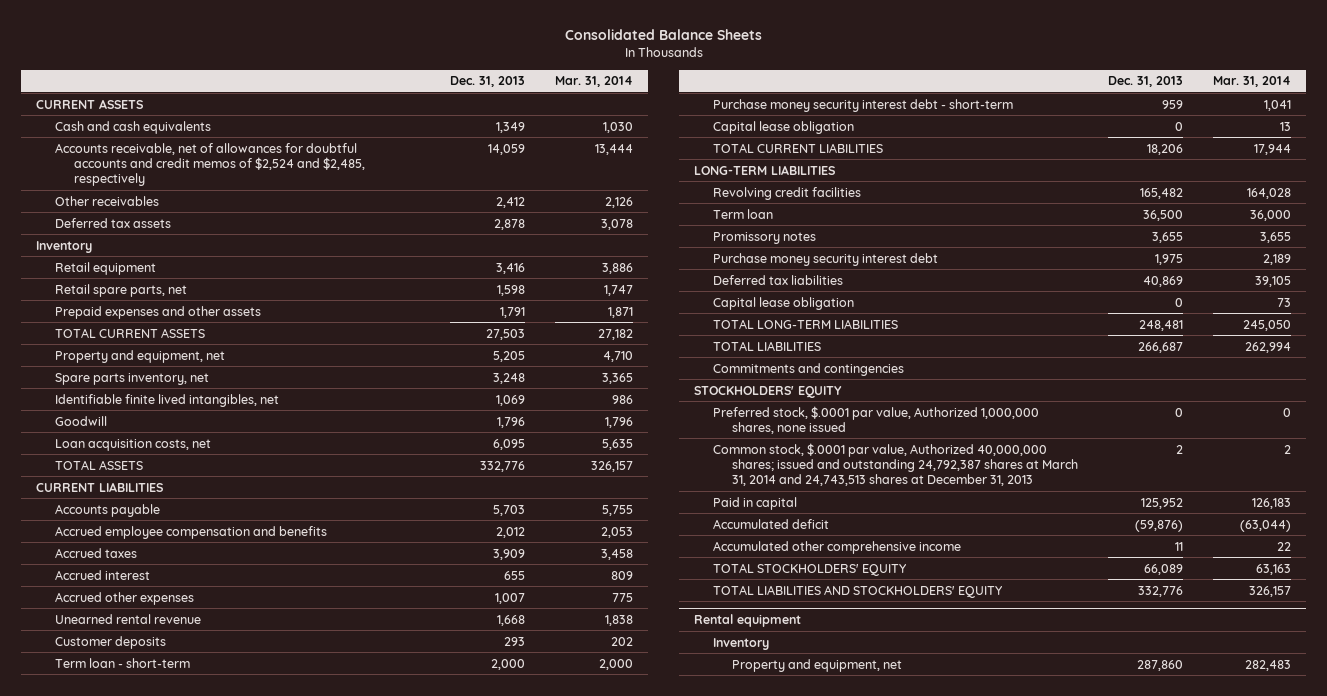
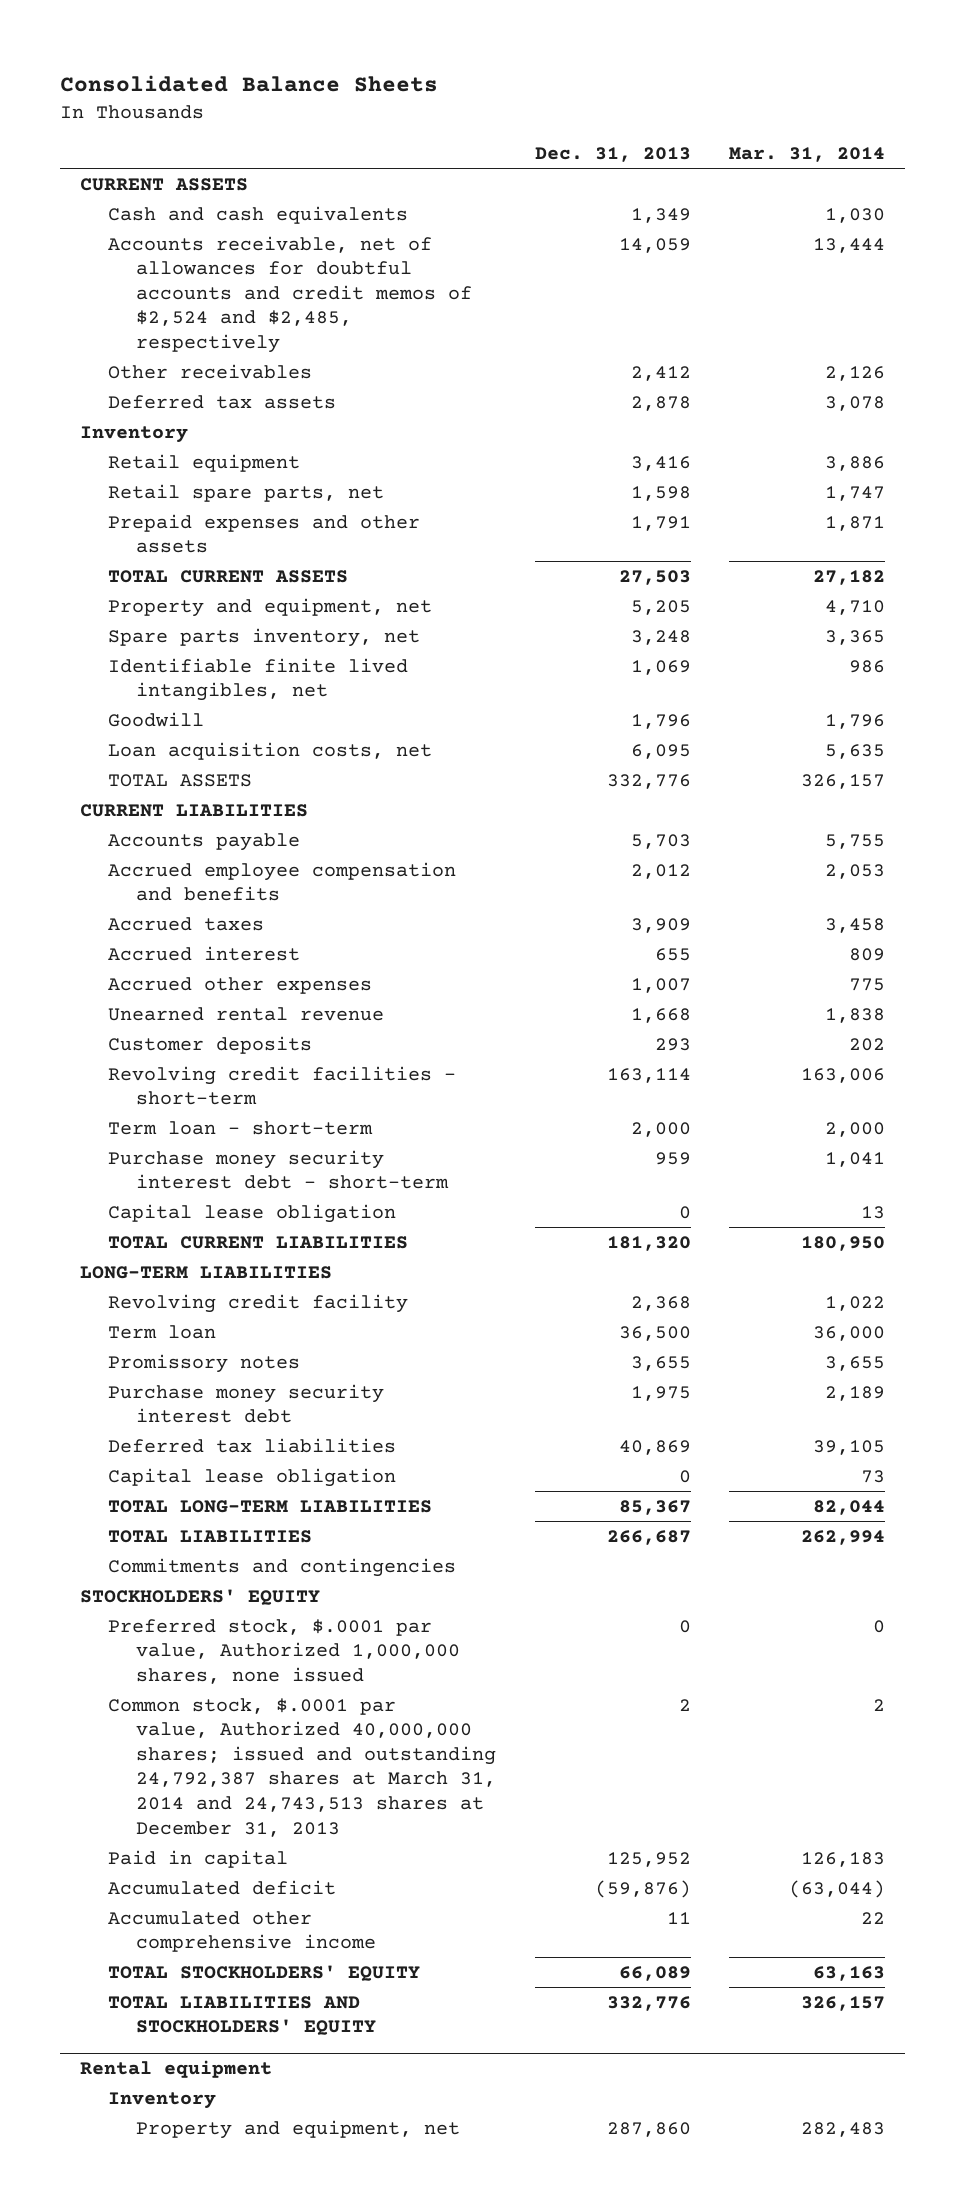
+ Revolving credit facilities - short-term | 163,114 | 163,006
- TOTAL CURRENT LIABILITIES | 18,206 | 17,944
+ TOTAL CURRENT LIABILITIES | 181,320 | 180,950
- Revolving credit facilities | 165,482 | 164,028
+ Revolving credit facility | 2,368 | 1,022
- TOTAL LONG-TERM LIABILITIES | 248,481 | 245,050
+ TOTAL LONG-TERM LIABILITIES | 85,367 | 82,044

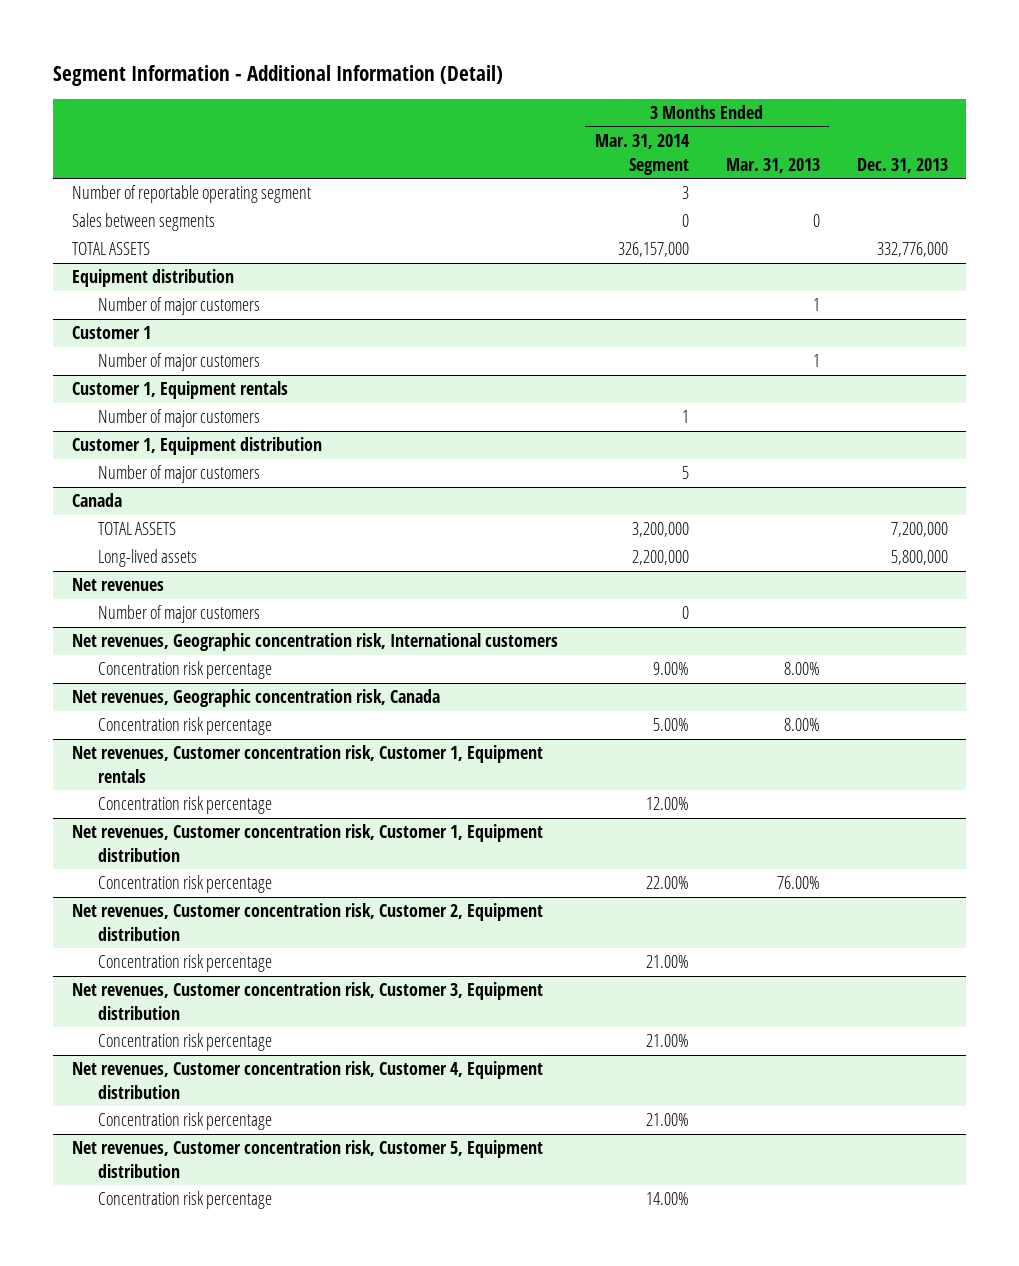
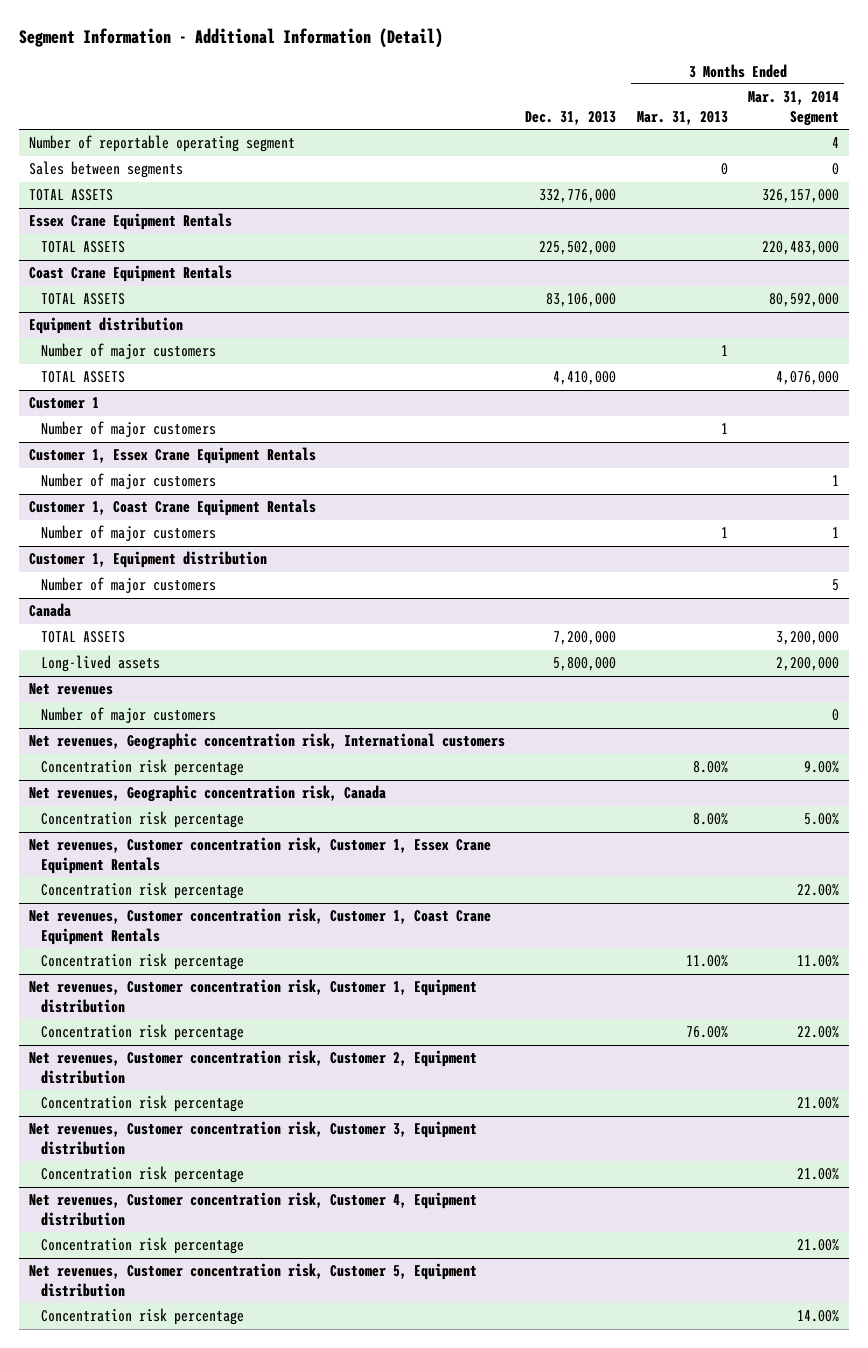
- | 3 Months Ended Mar. 31, 2014 Segment | 3 Months Ended Mar. 31, 2013 | Dec. 31, 2013
+ | Dec. 31, 2013 | 3 Months Ended Mar. 31, 2013 | 3 Months Ended Mar. 31, 2014 Segment
- Number of reportable operating segment | 3 | |
+ Number of reportable operating segment | | | 4
+ Essex Crane Equipment Rentals
+ TOTAL ASSETS | 225,502,000 | | 220,483,000
+ Coast Crane Equipment Rentals
+ TOTAL ASSETS | 83,106,000 | | 80,592,000
@ Equipment distribution
+ TOTAL ASSETS | 4,410,000 | | 4,076,000
- Customer 1, Equipment rentals
+ Customer 1, Essex Crane Equipment Rentals
+ Customer 1, Coast Crane Equipment Rentals
+ Number of major customers | | 1 | 1
- Net revenues, Customer concentration risk, Customer 1, Equipment rentals
- Concentration risk percentage | 12.00% | |
+ Net revenues, Customer concentration risk, Customer 1, Essex Crane Equipment Rentals
+ Concentration risk percentage | | | 22.00%
+ Net revenues, Customer concentration risk, Customer 1, Coast Crane Equipment Rentals
+ Concentration risk percentage | | 11.00% | 11.00%

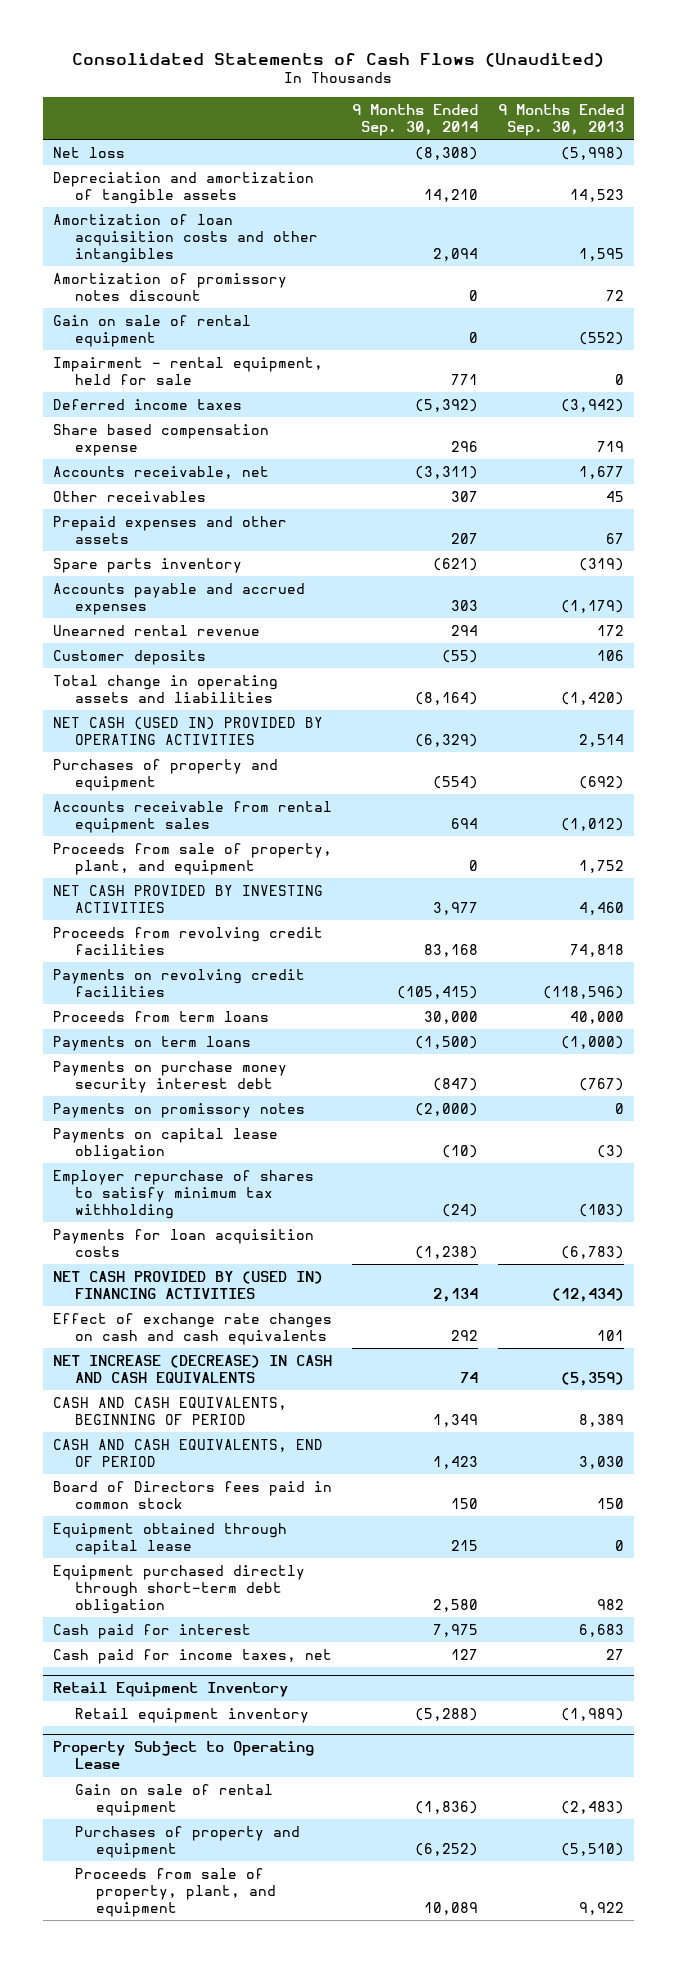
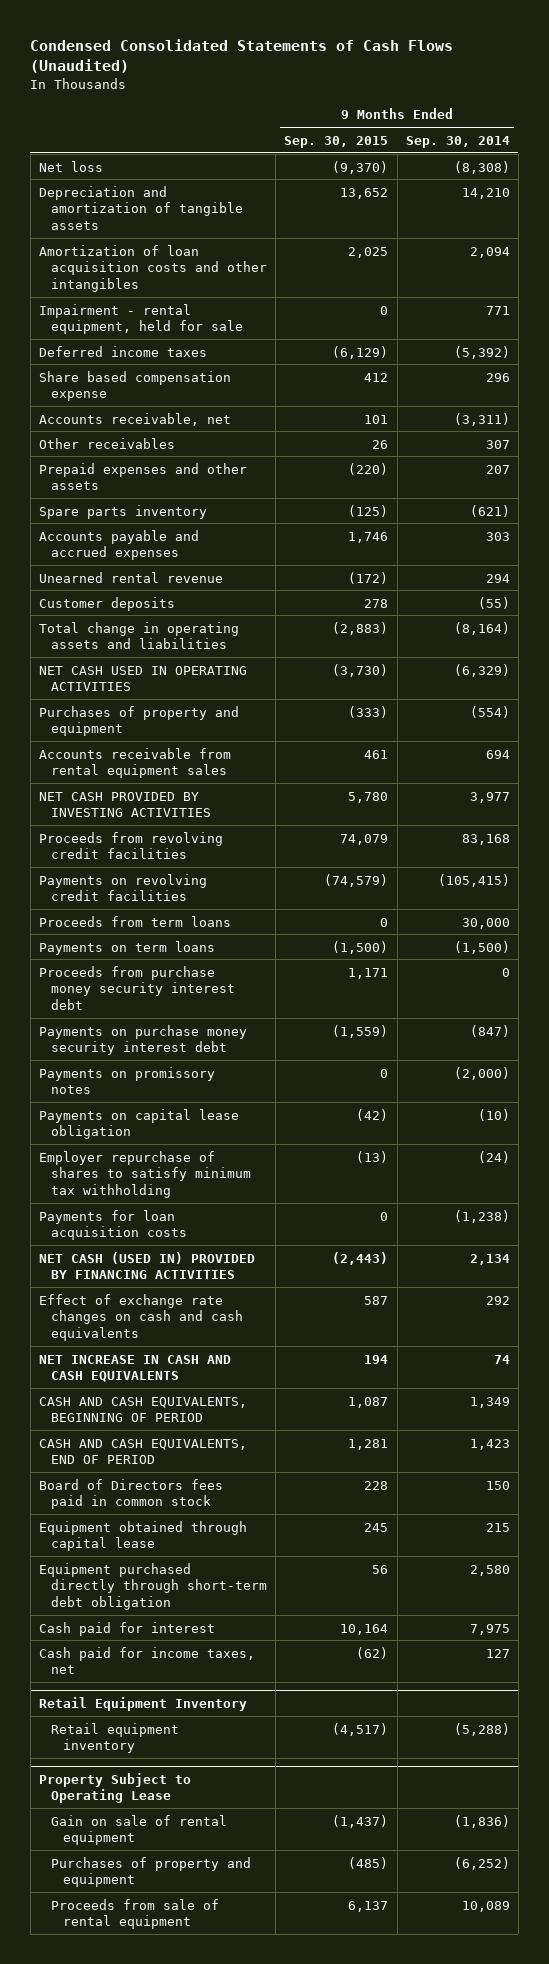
- Consolidated Statements of Cash Flows (Unaudited)
+ Condensed Consolidated Statements of Cash Flows (Unaudited)
- | 9 Months Ended Sep. 30, 2014 | 9 Months Ended Sep. 30, 2013
+ | 9 Months Ended Sep. 30, 2015 | 9 Months Ended Sep. 30, 2014
- Amortization of promissory notes discount | 0 | 72
- Gain on sale of rental equipment | 0 | (552)
- NET CASH (USED IN) PROVIDED BY OPERATING ACTIVITIES | (6,329) | 2,514
+ NET CASH USED IN OPERATING ACTIVITIES | (3,730) | (6,329)
- Proceeds from sale of property, plant, and equipment | 0 | 1,752
+ Proceeds from purchase money security interest debt | 1,171 | 0
- NET CASH PROVIDED BY (USED IN) FINANCING ACTIVITIES | 2,134 | (12,434)
+ NET CASH (USED IN) PROVIDED BY FINANCING ACTIVITIES | (2,443) | 2,134
- NET INCREASE (DECREASE) IN CASH AND CASH EQUIVALENTS | 74 | (5,359)
+ NET INCREASE IN CASH AND CASH EQUIVALENTS | 194 | 74
@ Property Subject to Operating Lease
- Proceeds from sale of property, plant, and equipment | 10,089 | 9,922
+ Proceeds from sale of rental equipment | 6,137 | 10,089

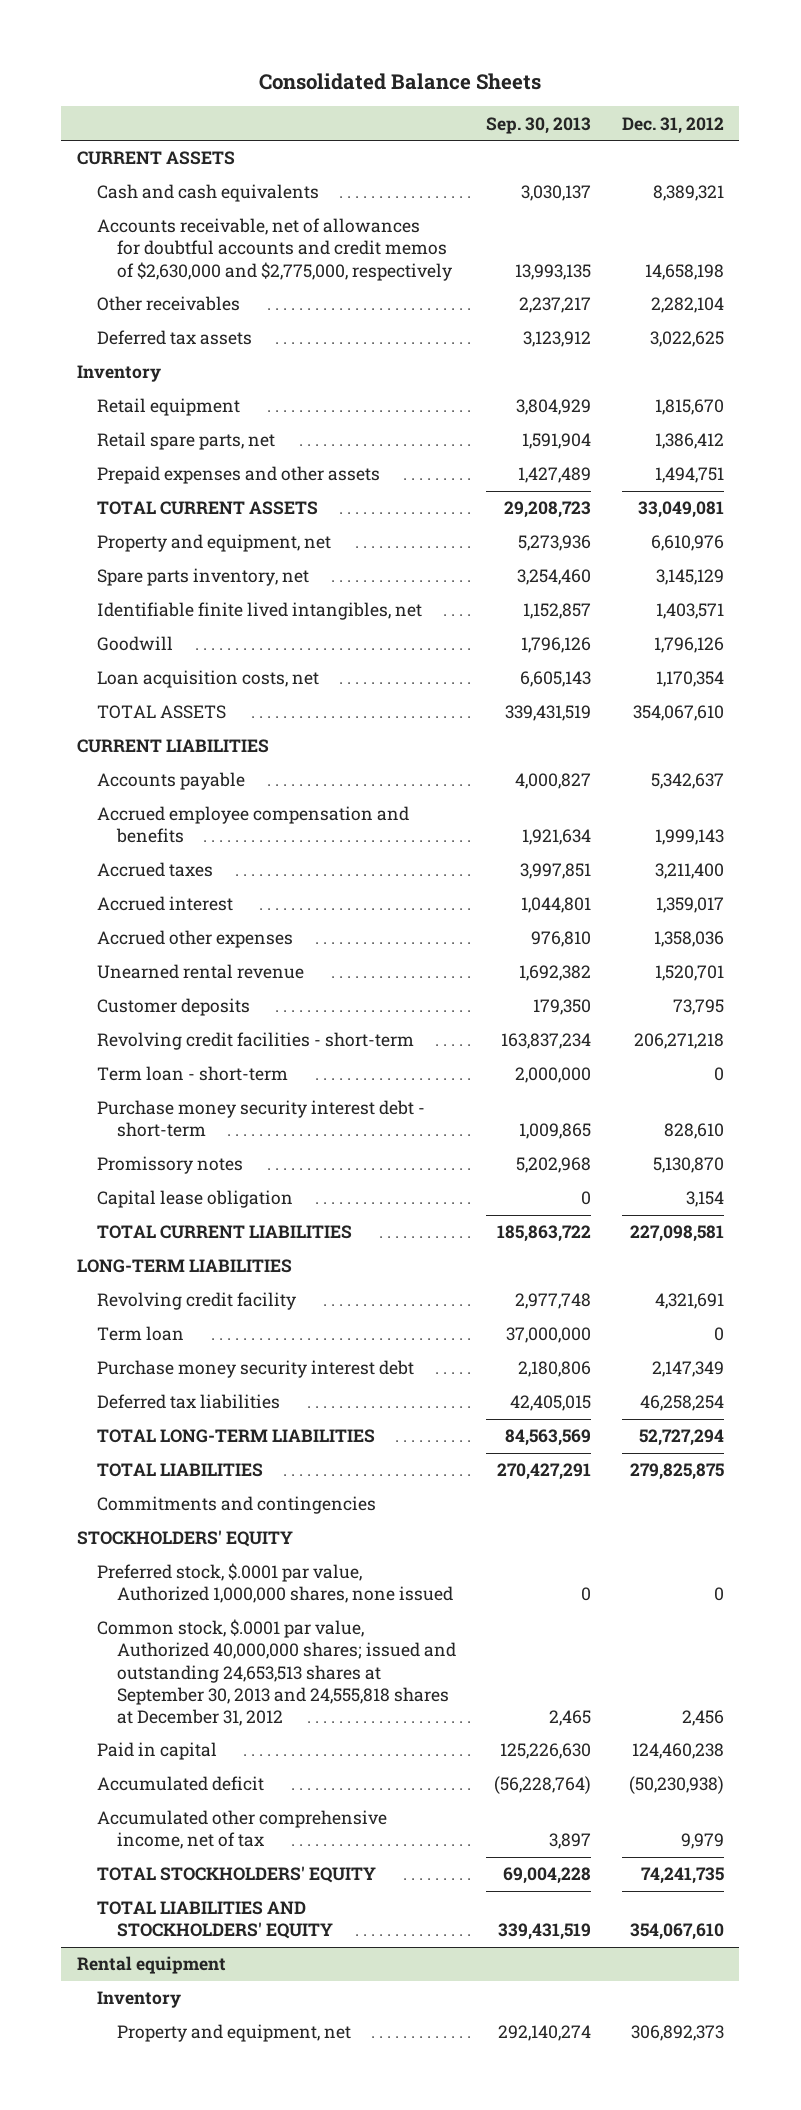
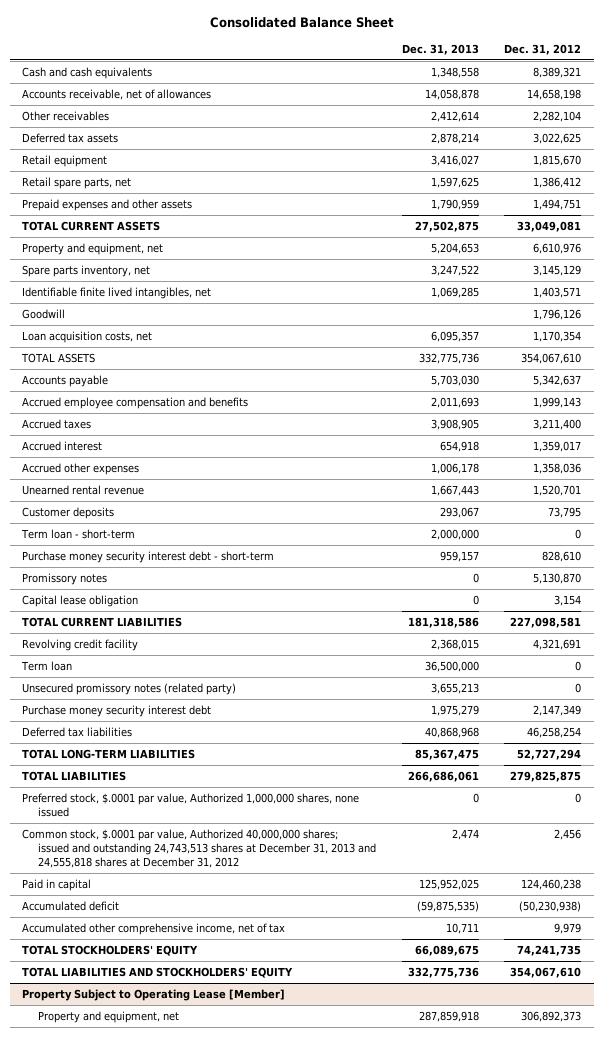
- Consolidated Balance Sheets
+ Consolidated Balance Sheet
- | Sep. 30, 2013 | Dec. 31, 2012
+ | Dec. 31, 2013 | Dec. 31, 2012
- CURRENT ASSETS
- Accounts receivable, net of allowances for doubtful accounts and credit memos of $2,630,000 and $2,775,000, respectively | 13,993,135 | 14,658,198
+ Accounts receivable, net of allowances | 14,058,878 | 14,658,198
- Inventory
- CURRENT LIABILITIES
- Revolving credit facilities - short-term | 163,837,234 | 206,271,218
- LONG-TERM LIABILITIES
+ Unsecured promissory notes (related party) | 3,655,213 | 0
- Commitments and contingencies
- STOCKHOLDERS' EQUITY
- Common stock, $.0001 par value, Authorized 40,000,000 shares; issued and outstanding 24,653,513 shares at September 30, 2013 and 24,555,818 shares at December 31, 2012 | 2,465 | 2,456
+ Common stock, $.0001 par value, Authorized 40,000,000 shares; issued and outstanding 24,743,513 shares at December 31, 2013 and 24,555,818 shares at December 31, 2012 | 2,474 | 2,456
- Rental equipment
- Inventory
+ Property Subject to Operating Lease [Member]

